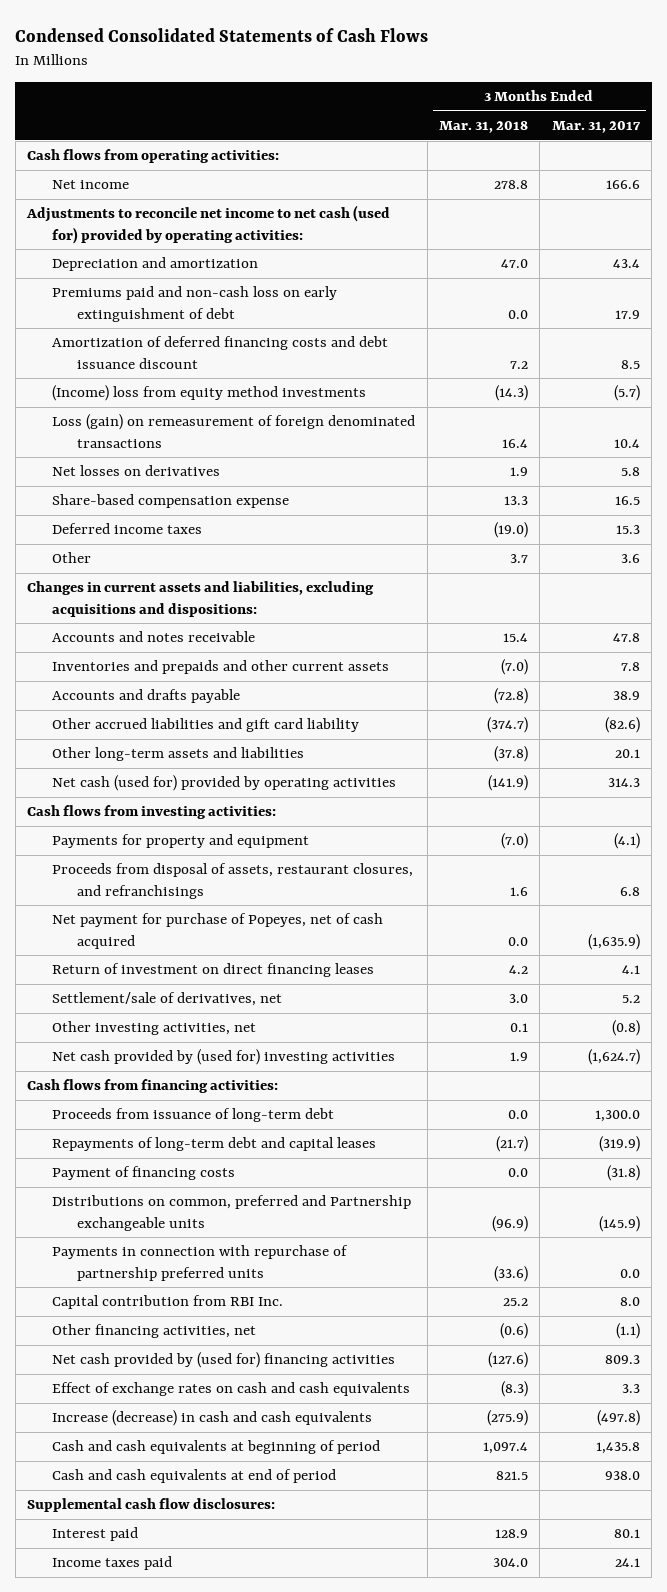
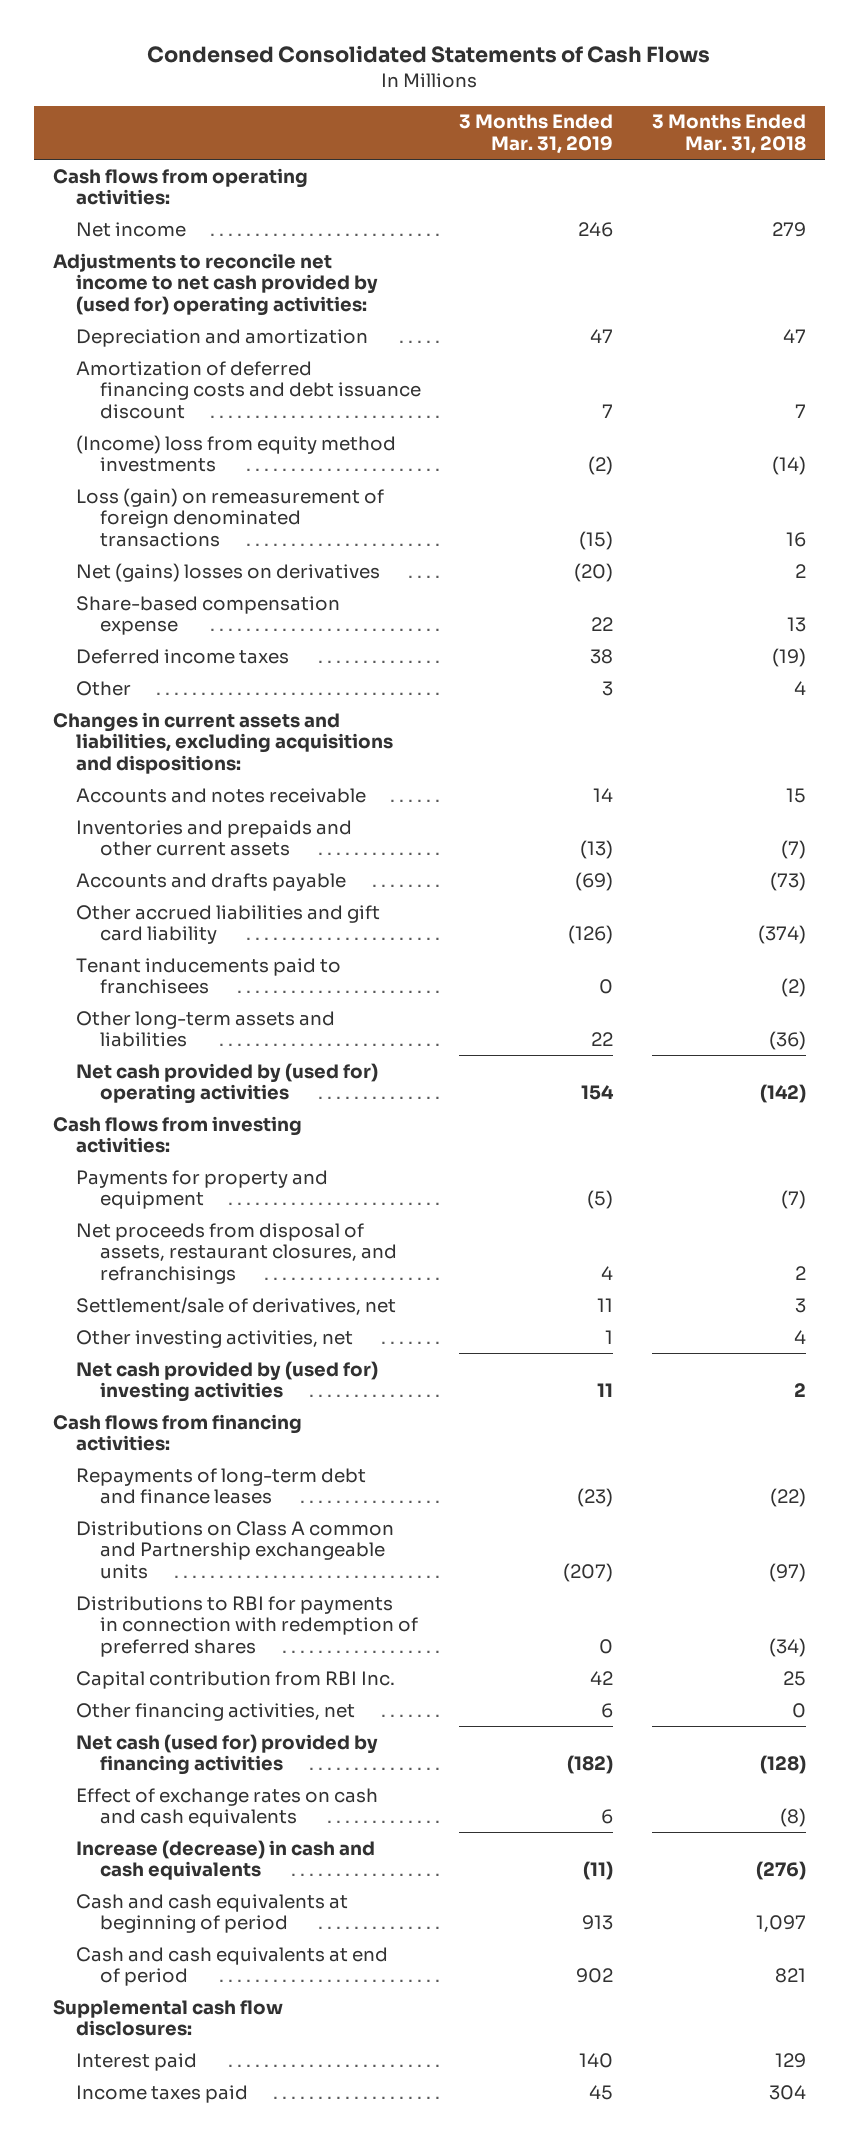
- | 3 Months Ended Mar. 31, 2018 | 3 Months Ended Mar. 31, 2017
+ | 3 Months Ended Mar. 31, 2019 | 3 Months Ended Mar. 31, 2018
- Net income | 278.8 | 166.6
- Adjustments to reconcile net income to net cash (used for) provided by operating activities:
- Depreciation and amortization | 47.0 | 43.4
- Premiums paid and non-cash loss on early extinguishment of debt | 0.0 | 17.9
- Amortization of deferred financing costs and debt issuance discount | 7.2 | 8.5
- (Income) loss from equity method investments | (14.3) | (5.7)
- Loss (gain) on remeasurement of foreign denominated transactions | 16.4 | 10.4
- Net losses on derivatives | 1.9 | 5.8
- Share-based compensation expense | 13.3 | 16.5
- Deferred income taxes | (19.0) | 15.3
- Other | 3.7 | 3.6
+ Net income | 246 | 279
+ Adjustments to reconcile net income to net cash provided by (used for) operating activities:
+ Depreciation and amortization | 47 | 47
+ Amortization of deferred financing costs and debt issuance discount | 7 | 7
+ (Income) loss from equity method investments | (2) | (14)
+ Loss (gain) on remeasurement of foreign denominated transactions | (15) | 16
+ Net (gains) losses on derivatives | (20) | 2
+ Share-based compensation expense | 22 | 13
+ Deferred income taxes | 38 | (19)
+ Other | 3 | 4
- Accounts and notes receivable | 15.4 | 47.8
- Inventories and prepaids and other current assets | (7.0) | 7.8
- Accounts and drafts payable | (72.8) | 38.9
- Other accrued liabilities and gift card liability | (374.7) | (82.6)
- Other long-term assets and liabilities | (37.8) | 20.1
- Net cash (used for) provided by operating activities | (141.9) | 314.3
+ Accounts and notes receivable | 14 | 15
+ Inventories and prepaids and other current assets | (13) | (7)
+ Accounts and drafts payable | (69) | (73)
+ Other accrued liabilities and gift card liability | (126) | (374)
+ Tenant inducements paid to franchisees | 0 | (2)
+ Other long-term assets and liabilities | 22 | (36)
+ Net cash provided by (used for) operating activities | 154 | (142)
- Payments for property and equipment | (7.0) | (4.1)
- Proceeds from disposal of assets, restaurant closures, and refranchisings | 1.6 | 6.8
- Net payment for purchase of Popeyes, net of cash acquired | 0.0 | (1,635.9)
- Return of investment on direct financing leases | 4.2 | 4.1
- Settlement/sale of derivatives, net | 3.0 | 5.2
- Other investing activities, net | 0.1 | (0.8)
- Net cash provided by (used for) investing activities | 1.9 | (1,624.7)
+ Payments for property and equipment | (5) | (7)
+ Net proceeds from disposal of assets, restaurant closures, and refranchisings | 4 | 2
+ Settlement/sale of derivatives, net | 11 | 3
+ Other investing activities, net | 1 | 4
+ Net cash provided by (used for) investing activities | 11 | 2
- Proceeds from issuance of long-term debt | 0.0 | 1,300.0
- Repayments of long-term debt and capital leases | (21.7) | (319.9)
- Payment of financing costs | 0.0 | (31.8)
- Distributions on common, preferred and Partnership exchangeable units | (96.9) | (145.9)
- Payments in connection with repurchase of partnership preferred units | (33.6) | 0.0
- Capital contribution from RBI Inc. | 25.2 | 8.0
- Other financing activities, net | (0.6) | (1.1)
- Net cash provided by (used for) financing activities | (127.6) | 809.3
- Effect of exchange rates on cash and cash equivalents | (8.3) | 3.3
- Increase (decrease) in cash and cash equivalents | (275.9) | (497.8)
- Cash and cash equivalents at beginning of period | 1,097.4 | 1,435.8
- Cash and cash equivalents at end of period | 821.5 | 938.0
+ Repayments of long-term debt and finance leases | (23) | (22)
+ Distributions on Class A common and Partnership exchangeable units | (207) | (97)
+ Distributions to RBI for payments in connection with redemption of preferred shares | 0 | (34)
+ Capital contribution from RBI Inc. | 42 | 25
+ Other financing activities, net | 6 | 0
+ Net cash (used for) provided by financing activities | (182) | (128)
+ Effect of exchange rates on cash and cash equivalents | 6 | (8)
+ Increase (decrease) in cash and cash equivalents | (11) | (276)
+ Cash and cash equivalents at beginning of period | 913 | 1,097
+ Cash and cash equivalents at end of period | 902 | 821
- Interest paid | 128.9 | 80.1
- Income taxes paid | 304.0 | 24.1
+ Interest paid | 140 | 129
+ Income taxes paid | 45 | 304

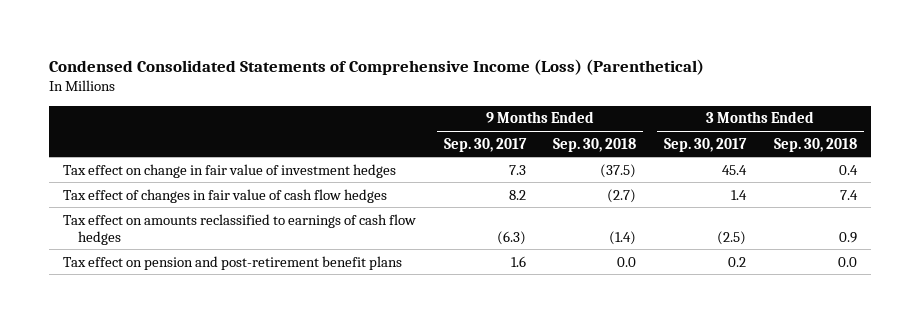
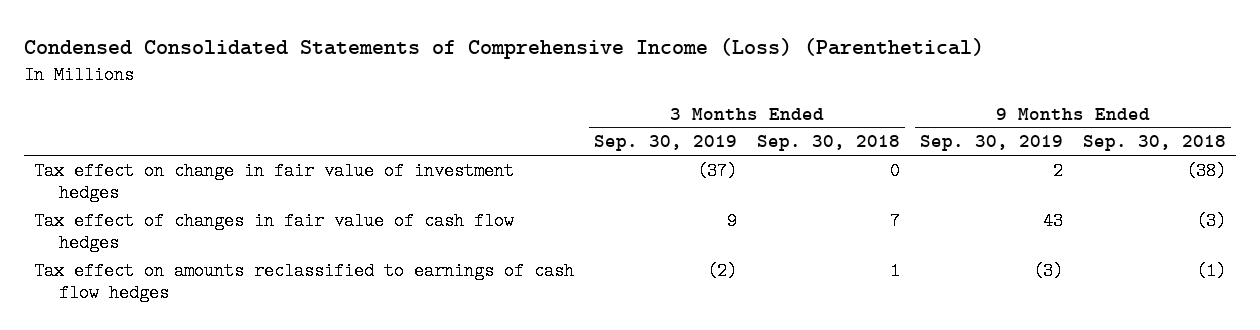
- | 9 Months Ended Sep. 30, 2017 | 9 Months Ended Sep. 30, 2018 | 3 Months Ended Sep. 30, 2017 | 3 Months Ended Sep. 30, 2018
+ | 3 Months Ended Sep. 30, 2019 | 3 Months Ended Sep. 30, 2018 | 9 Months Ended Sep. 30, 2019 | 9 Months Ended Sep. 30, 2018
- Tax effect on change in fair value of investment hedges | 7.3 | (37.5) | 45.4 | 0.4
- Tax effect of changes in fair value of cash flow hedges | 8.2 | (2.7) | 1.4 | 7.4
- Tax effect on amounts reclassified to earnings of cash flow hedges | (6.3) | (1.4) | (2.5) | 0.9
- Tax effect on pension and post-retirement benefit plans | 1.6 | 0.0 | 0.2 | 0.0
+ Tax effect on change in fair value of investment hedges | (37) | 0 | 2 | (38)
+ Tax effect of changes in fair value of cash flow hedges | 9 | 7 | 43 | (3)
+ Tax effect on amounts reclassified to earnings of cash flow hedges | (2) | 1 | (3) | (1)

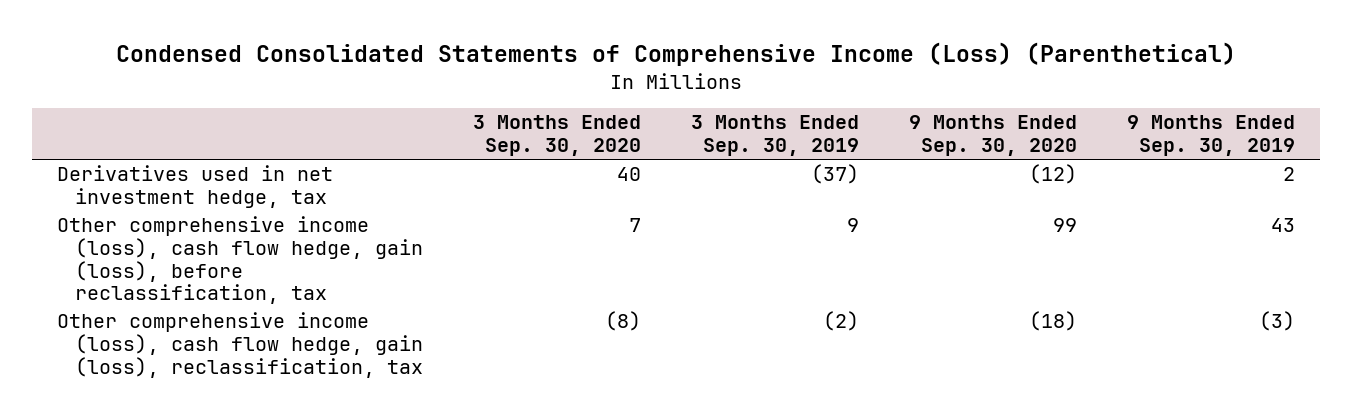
- | 3 Months Ended Sep. 30, 2019 | 3 Months Ended Sep. 30, 2018 | 9 Months Ended Sep. 30, 2019 | 9 Months Ended Sep. 30, 2018
+ | 3 Months Ended Sep. 30, 2020 | 3 Months Ended Sep. 30, 2019 | 9 Months Ended Sep. 30, 2020 | 9 Months Ended Sep. 30, 2019
- Tax effect on change in fair value of investment hedges | (37) | 0 | 2 | (38)
- Tax effect of changes in fair value of cash flow hedges | 9 | 7 | 43 | (3)
- Tax effect on amounts reclassified to earnings of cash flow hedges | (2) | 1 | (3) | (1)
+ Derivatives used in net investment hedge, tax | 40 | (37) | (12) | 2
+ Other comprehensive income (loss), cash flow hedge, gain (loss), before reclassification, tax | 7 | 9 | 99 | 43
+ Other comprehensive income (loss), cash flow hedge, gain (loss), reclassification, tax | (8) | (2) | (18) | (3)

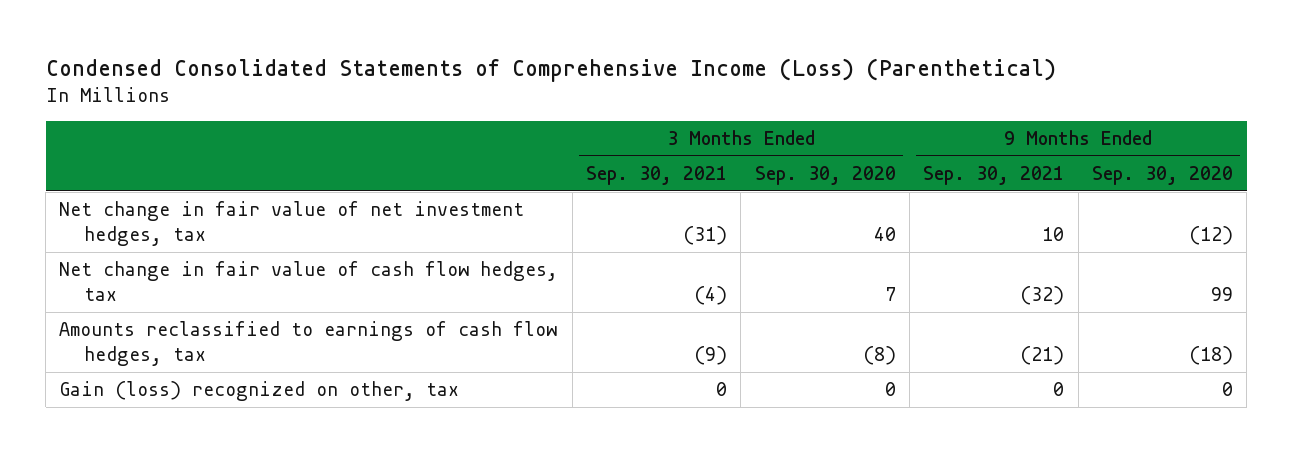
- | 3 Months Ended Sep. 30, 2020 | 3 Months Ended Sep. 30, 2019 | 9 Months Ended Sep. 30, 2020 | 9 Months Ended Sep. 30, 2019
+ | 3 Months Ended Sep. 30, 2021 | 3 Months Ended Sep. 30, 2020 | 9 Months Ended Sep. 30, 2021 | 9 Months Ended Sep. 30, 2020
- Derivatives used in net investment hedge, tax | 40 | (37) | (12) | 2
- Other comprehensive income (loss), cash flow hedge, gain (loss), before reclassification, tax | 7 | 9 | 99 | 43
- Other comprehensive income (loss), cash flow hedge, gain (loss), reclassification, tax | (8) | (2) | (18) | (3)
+ Net change in fair value of net investment hedges, tax | (31) | 40 | 10 | (12)
+ Net change in fair value of cash flow hedges, tax | (4) | 7 | (32) | 99
+ Amounts reclassified to earnings of cash flow hedges, tax | (9) | (8) | (21) | (18)
+ Gain (loss) recognized on other, tax | 0 | 0 | 0 | 0

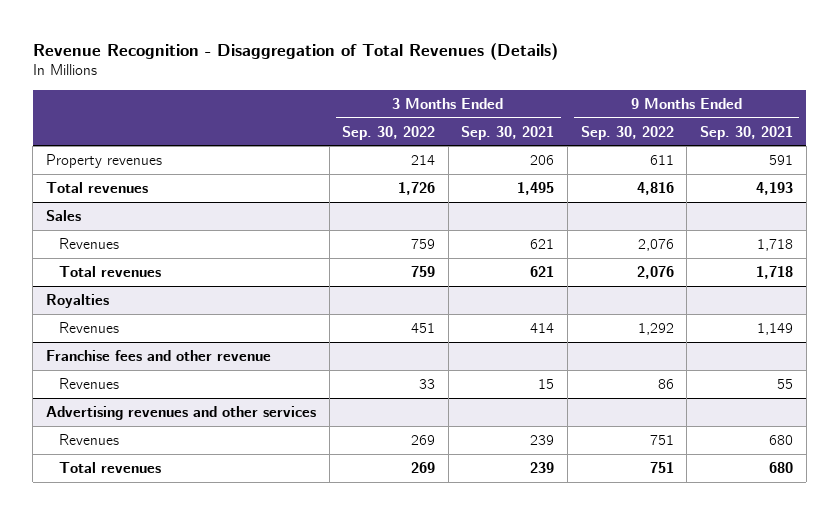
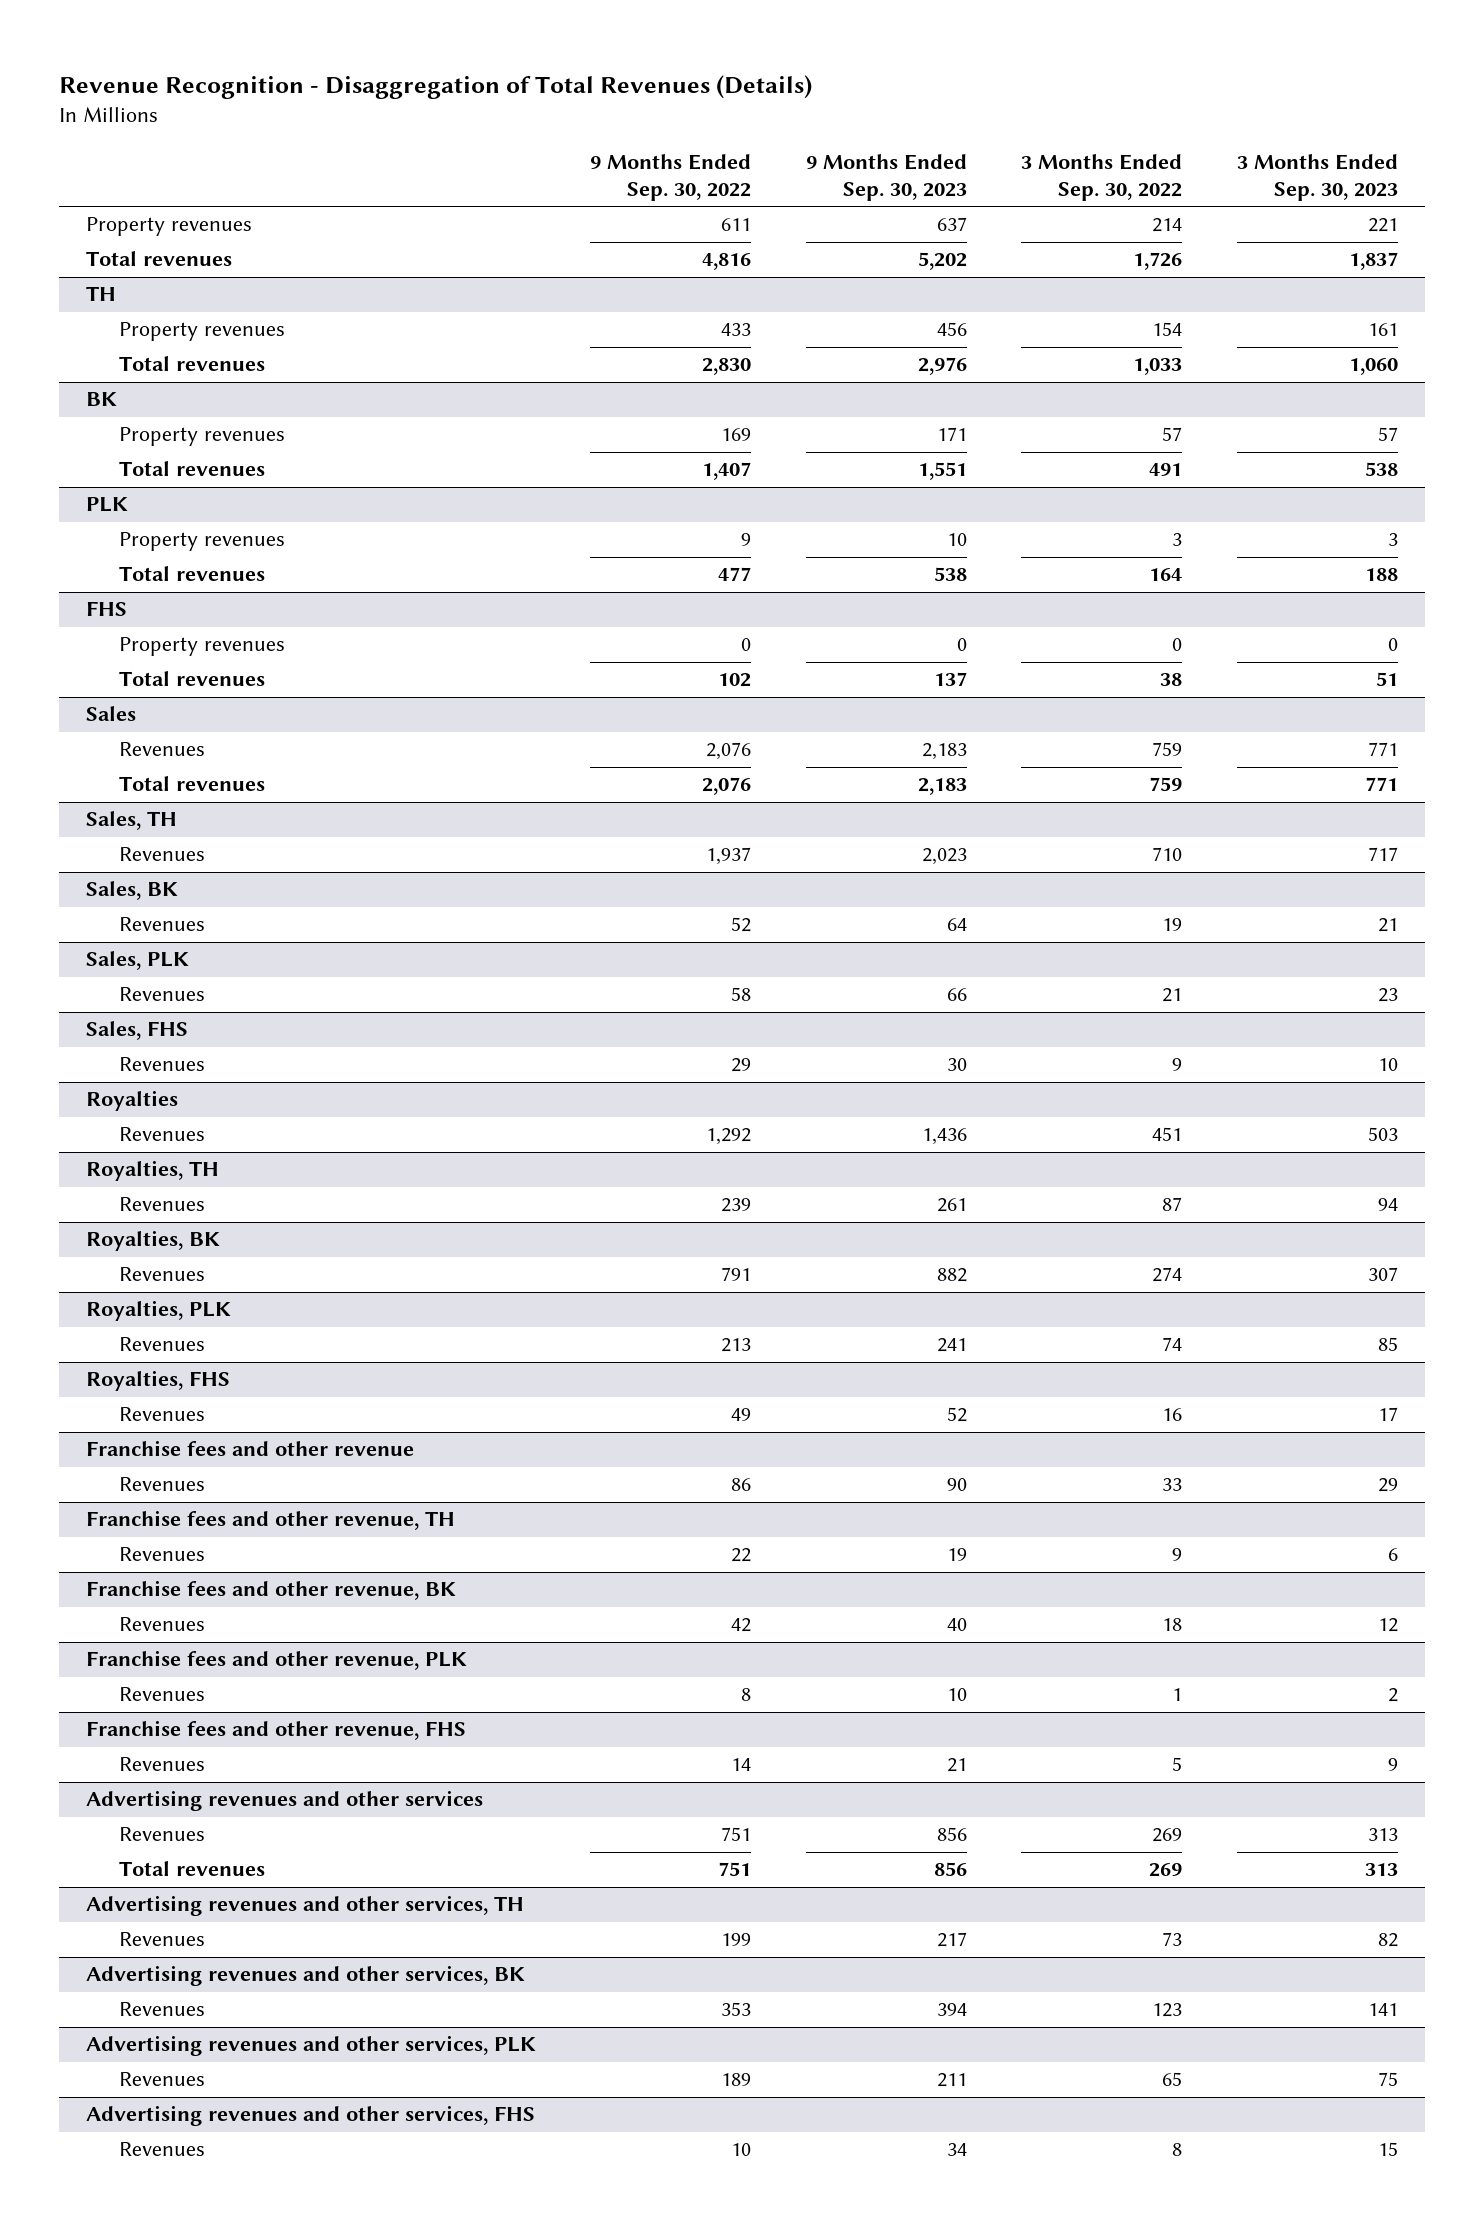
- | 3 Months Ended Sep. 30, 2022 | 3 Months Ended Sep. 30, 2021 | 9 Months Ended Sep. 30, 2022 | 9 Months Ended Sep. 30, 2021
+ | 9 Months Ended Sep. 30, 2022 | 9 Months Ended Sep. 30, 2023 | 3 Months Ended Sep. 30, 2022 | 3 Months Ended Sep. 30, 2023
+ TH
+ Property revenues | 433 | 456 | 154 | 161
+ Total revenues | 2,830 | 2,976 | 1,033 | 1,060
+ BK
+ Property revenues | 169 | 171 | 57 | 57
+ Total revenues | 1,407 | 1,551 | 491 | 538
+ PLK
+ Property revenues | 9 | 10 | 3 | 3
+ Total revenues | 477 | 538 | 164 | 188
+ FHS
+ Property revenues | 0 | 0 | 0 | 0
+ Total revenues | 102 | 137 | 38 | 51
+ Sales, TH
+ Revenues | 1,937 | 2,023 | 710 | 717
+ Sales, BK
+ Revenues | 52 | 64 | 19 | 21
+ Sales, PLK
+ Revenues | 58 | 66 | 21 | 23
+ Sales, FHS
+ Revenues | 29 | 30 | 9 | 10
+ Royalties, TH
+ Revenues | 239 | 261 | 87 | 94
+ Royalties, BK
+ Revenues | 791 | 882 | 274 | 307
+ Royalties, PLK
+ Revenues | 213 | 241 | 74 | 85
+ Royalties, FHS
+ Revenues | 49 | 52 | 16 | 17
+ Franchise fees and other revenue, TH
+ Revenues | 22 | 19 | 9 | 6
+ Franchise fees and other revenue, BK
+ Revenues | 42 | 40 | 18 | 12
+ Franchise fees and other revenue, PLK
+ Revenues | 8 | 10 | 1 | 2
+ Franchise fees and other revenue, FHS
+ Revenues | 14 | 21 | 5 | 9
+ Advertising revenues and other services, TH
+ Revenues | 199 | 217 | 73 | 82
+ Advertising revenues and other services, BK
+ Revenues | 353 | 394 | 123 | 141
+ Advertising revenues and other services, PLK
+ Revenues | 189 | 211 | 65 | 75
+ Advertising revenues and other services, FHS
+ Revenues | 10 | 34 | 8 | 15

